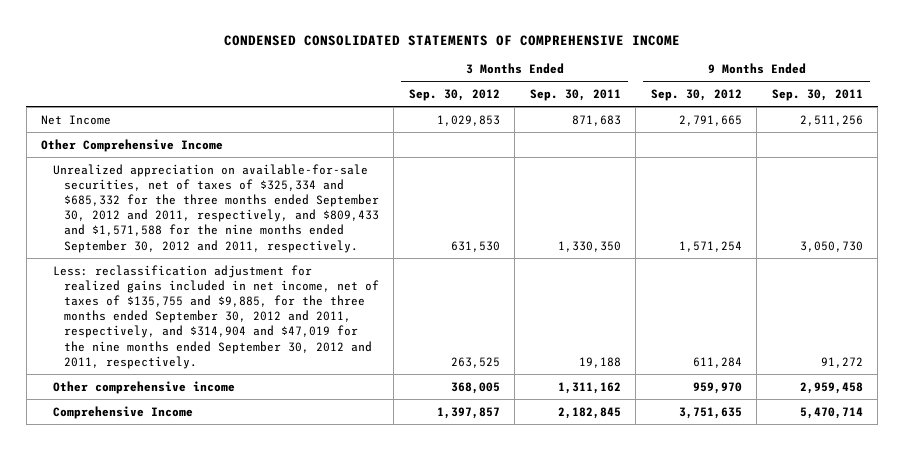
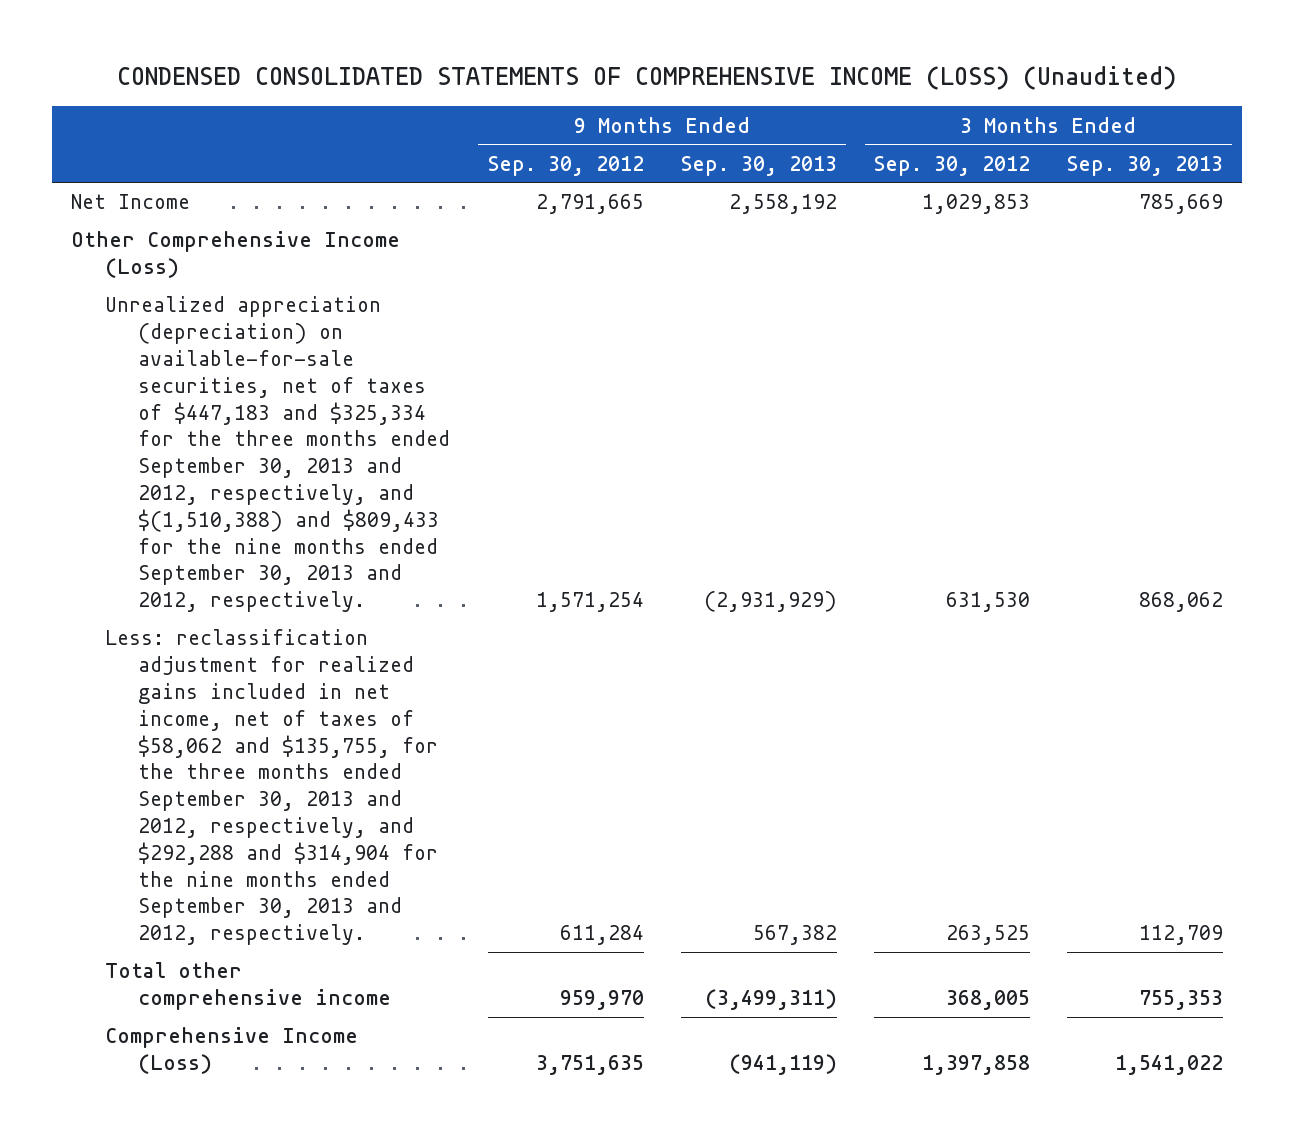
- CONDENSED CONSOLIDATED STATEMENTS OF COMPREHENSIVE INCOME
+ CONDENSED CONSOLIDATED STATEMENTS OF COMPREHENSIVE INCOME (LOSS) (Unaudited)
- | 3 Months Ended Sep. 30, 2012 | 3 Months Ended Sep. 30, 2011 | 9 Months Ended Sep. 30, 2012 | 9 Months Ended Sep. 30, 2011
+ | 9 Months Ended Sep. 30, 2012 | 9 Months Ended Sep. 30, 2013 | 3 Months Ended Sep. 30, 2012 | 3 Months Ended Sep. 30, 2013
- Other Comprehensive Income
- Unrealized appreciation on available-for-sale securities, net of taxes of $325,334 and $685,332 for the three months ended September 30, 2012 and 2011, respectively, and $809,433 and $1,571,588 for the nine months ended September 30, 2012 and 2011, respectively. | 631,530 | 1,330,350 | 1,571,254 | 3,050,730
- Less: reclassification adjustment for realized gains included in net income, net of taxes of $135,755 and $9,885, for the three months ended September 30, 2012 and 2011, respectively, and $314,904 and $47,019 for the nine months ended September 30, 2012 and 2011, respectively. | 263,525 | 19,188 | 611,284 | 91,272
- Other comprehensive income | 368,005 | 1,311,162 | 959,970 | 2,959,458
- Comprehensive Income | 1,397,857 | 2,182,845 | 3,751,635 | 5,470,714
+ Other Comprehensive Income (Loss)
+ Unrealized appreciation (depreciation) on available-for-sale securities, net of taxes of $447,183 and $325,334 for the three months ended September 30, 2013 and 2012, respectively, and $(1,510,388) and $809,433 for the nine months ended September 30, 2013 and 2012, respectively. | 1,571,254 | (2,931,929) | 631,530 | 868,062
+ Less: reclassification adjustment for realized gains included in net income, net of taxes of $58,062 and $135,755, for the three months ended September 30, 2013 and 2012, respectively, and $292,288 and $314,904 for the nine months ended September 30, 2013 and 2012, respectively. | 611,284 | 567,382 | 263,525 | 112,709
+ Total other comprehensive income | 959,970 | (3,499,311) | 368,005 | 755,353
+ Comprehensive Income (Loss) | 3,751,635 | (941,119) | 1,397,858 | 1,541,022

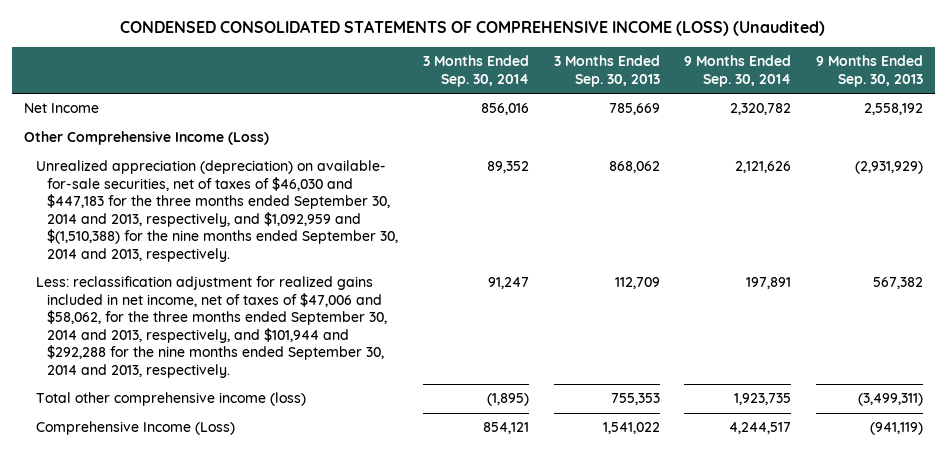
- | 9 Months Ended Sep. 30, 2012 | 9 Months Ended Sep. 30, 2013 | 3 Months Ended Sep. 30, 2012 | 3 Months Ended Sep. 30, 2013
+ | 3 Months Ended Sep. 30, 2014 | 3 Months Ended Sep. 30, 2013 | 9 Months Ended Sep. 30, 2014 | 9 Months Ended Sep. 30, 2013
- Unrealized appreciation (depreciation) on available-for-sale securities, net of taxes of $447,183 and $325,334 for the three months ended September 30, 2013 and 2012, respectively, and $(1,510,388) and $809,433 for the nine months ended September 30, 2013 and 2012, respectively. | 1,571,254 | (2,931,929) | 631,530 | 868,062
- Less: reclassification adjustment for realized gains included in net income, net of taxes of $58,062 and $135,755, for the three months ended September 30, 2013 and 2012, respectively, and $292,288 and $314,904 for the nine months ended September 30, 2013 and 2012, respectively. | 611,284 | 567,382 | 263,525 | 112,709
- Total other comprehensive income | 959,970 | (3,499,311) | 368,005 | 755,353
+ Unrealized appreciation (depreciation) on available- for-sale securities, net of taxes of $46,030 and $447,183 for the three months ended September 30, 2014 and 2013, respectively, and $1,092,959 and $(1,510,388) for the nine months ended September 30, 2014 and 2013, respectively. | 89,352 | 868,062 | 2,121,626 | (2,931,929)
+ Less: reclassification adjustment for realized gains included in net income, net of taxes of $47,006 and $58,062, for the three months ended September 30, 2014 and 2013, respectively, and $101,944 and $292,288 for the nine months ended September 30, 2014 and 2013, respectively. | 91,247 | 112,709 | 197,891 | 567,382
+ Total other comprehensive income (loss) | (1,895) | 755,353 | 1,923,735 | (3,499,311)

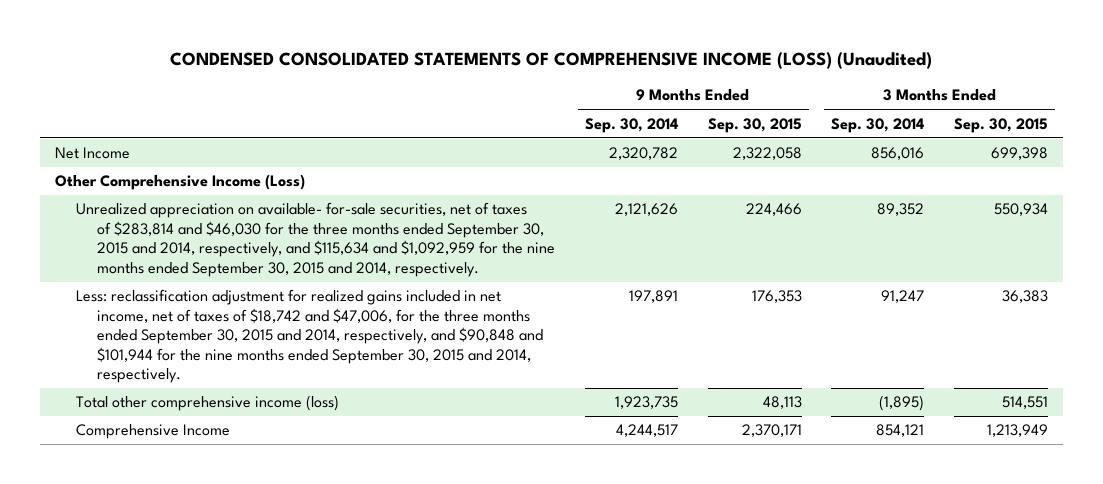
- | 3 Months Ended Sep. 30, 2014 | 3 Months Ended Sep. 30, 2013 | 9 Months Ended Sep. 30, 2014 | 9 Months Ended Sep. 30, 2013
+ | 9 Months Ended Sep. 30, 2014 | 9 Months Ended Sep. 30, 2015 | 3 Months Ended Sep. 30, 2014 | 3 Months Ended Sep. 30, 2015
- Unrealized appreciation (depreciation) on available- for-sale securities, net of taxes of $46,030 and $447,183 for the three months ended September 30, 2014 and 2013, respectively, and $1,092,959 and $(1,510,388) for the nine months ended September 30, 2014 and 2013, respectively. | 89,352 | 868,062 | 2,121,626 | (2,931,929)
- Less: reclassification adjustment for realized gains included in net income, net of taxes of $47,006 and $58,062, for the three months ended September 30, 2014 and 2013, respectively, and $101,944 and $292,288 for the nine months ended September 30, 2014 and 2013, respectively. | 91,247 | 112,709 | 197,891 | 567,382
+ Unrealized appreciation on available- for-sale securities, net of taxes of $283,814 and $46,030 for the three months ended September 30, 2015 and 2014, respectively, and $115,634 and $1,092,959 for the nine months ended September 30, 2015 and 2014, respectively. | 2,121,626 | 224,466 | 89,352 | 550,934
+ Less: reclassification adjustment for realized gains included in net income, net of taxes of $18,742 and $47,006, for the three months ended September 30, 2015 and 2014, respectively, and $90,848 and $101,944 for the nine months ended September 30, 2015 and 2014, respectively. | 197,891 | 176,353 | 91,247 | 36,383
- Comprehensive Income (Loss) | 854,121 | 1,541,022 | 4,244,517 | (941,119)
+ Comprehensive Income | 4,244,517 | 2,370,171 | 854,121 | 1,213,949

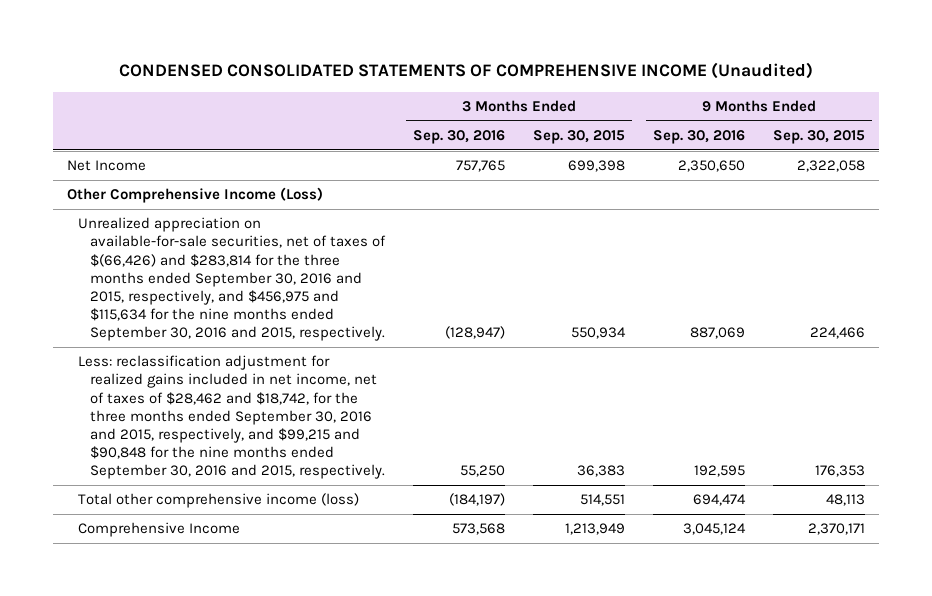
- CONDENSED CONSOLIDATED STATEMENTS OF COMPREHENSIVE INCOME (LOSS) (Unaudited)
+ CONDENSED CONSOLIDATED STATEMENTS OF COMPREHENSIVE INCOME (Unaudited)
- | 9 Months Ended Sep. 30, 2014 | 9 Months Ended Sep. 30, 2015 | 3 Months Ended Sep. 30, 2014 | 3 Months Ended Sep. 30, 2015
+ | 3 Months Ended Sep. 30, 2016 | 3 Months Ended Sep. 30, 2015 | 9 Months Ended Sep. 30, 2016 | 9 Months Ended Sep. 30, 2015
- Unrealized appreciation on available- for-sale securities, net of taxes of $283,814 and $46,030 for the three months ended September 30, 2015 and 2014, respectively, and $115,634 and $1,092,959 for the nine months ended September 30, 2015 and 2014, respectively. | 2,121,626 | 224,466 | 89,352 | 550,934
- Less: reclassification adjustment for realized gains included in net income, net of taxes of $18,742 and $47,006, for the three months ended September 30, 2015 and 2014, respectively, and $90,848 and $101,944 for the nine months ended September 30, 2015 and 2014, respectively. | 197,891 | 176,353 | 91,247 | 36,383
+ Unrealized appreciation on available-for-sale securities, net of taxes of $(66,426) and $283,814 for the three months ended September 30, 2016 and 2015, respectively, and $456,975 and $115,634 for the nine months ended September 30, 2016 and 2015, respectively. | (128,947) | 550,934 | 887,069 | 224,466
+ Less: reclassification adjustment for realized gains included in net income, net of taxes of $28,462 and $18,742, for the three months ended September 30, 2016 and 2015, respectively, and $99,215 and $90,848 for the nine months ended September 30, 2016 and 2015, respectively. | 55,250 | 36,383 | 192,595 | 176,353

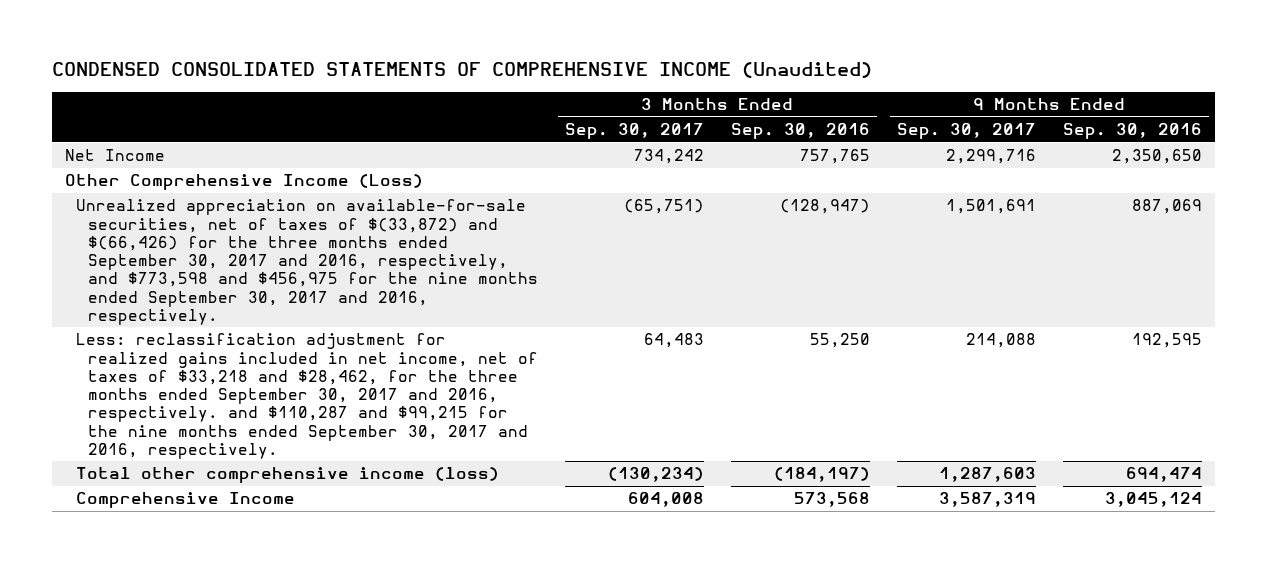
- | 3 Months Ended Sep. 30, 2016 | 3 Months Ended Sep. 30, 2015 | 9 Months Ended Sep. 30, 2016 | 9 Months Ended Sep. 30, 2015
+ | 3 Months Ended Sep. 30, 2017 | 3 Months Ended Sep. 30, 2016 | 9 Months Ended Sep. 30, 2017 | 9 Months Ended Sep. 30, 2016
- Unrealized appreciation on available-for-sale securities, net of taxes of $(66,426) and $283,814 for the three months ended September 30, 2016 and 2015, respectively, and $456,975 and $115,634 for the nine months ended September 30, 2016 and 2015, respectively. | (128,947) | 550,934 | 887,069 | 224,466
- Less: reclassification adjustment for realized gains included in net income, net of taxes of $28,462 and $18,742, for the three months ended September 30, 2016 and 2015, respectively, and $99,215 and $90,848 for the nine months ended September 30, 2016 and 2015, respectively. | 55,250 | 36,383 | 192,595 | 176,353
+ Unrealized appreciation on available-for-sale securities, net of taxes of $(33,872) and $(66,426) for the three months ended September 30, 2017 and 2016, respectively, and $773,598 and $456,975 for the nine months ended September 30, 2017 and 2016, respectively. | (65,751) | (128,947) | 1,501,691 | 887,069
+ Less: reclassification adjustment for realized gains included in net income, net of taxes of $33,218 and $28,462, for the three months ended September 30, 2017 and 2016, respectively. and $110,287 and $99,215 for the nine months ended September 30, 2017 and 2016, respectively. | 64,483 | 55,250 | 214,088 | 192,595

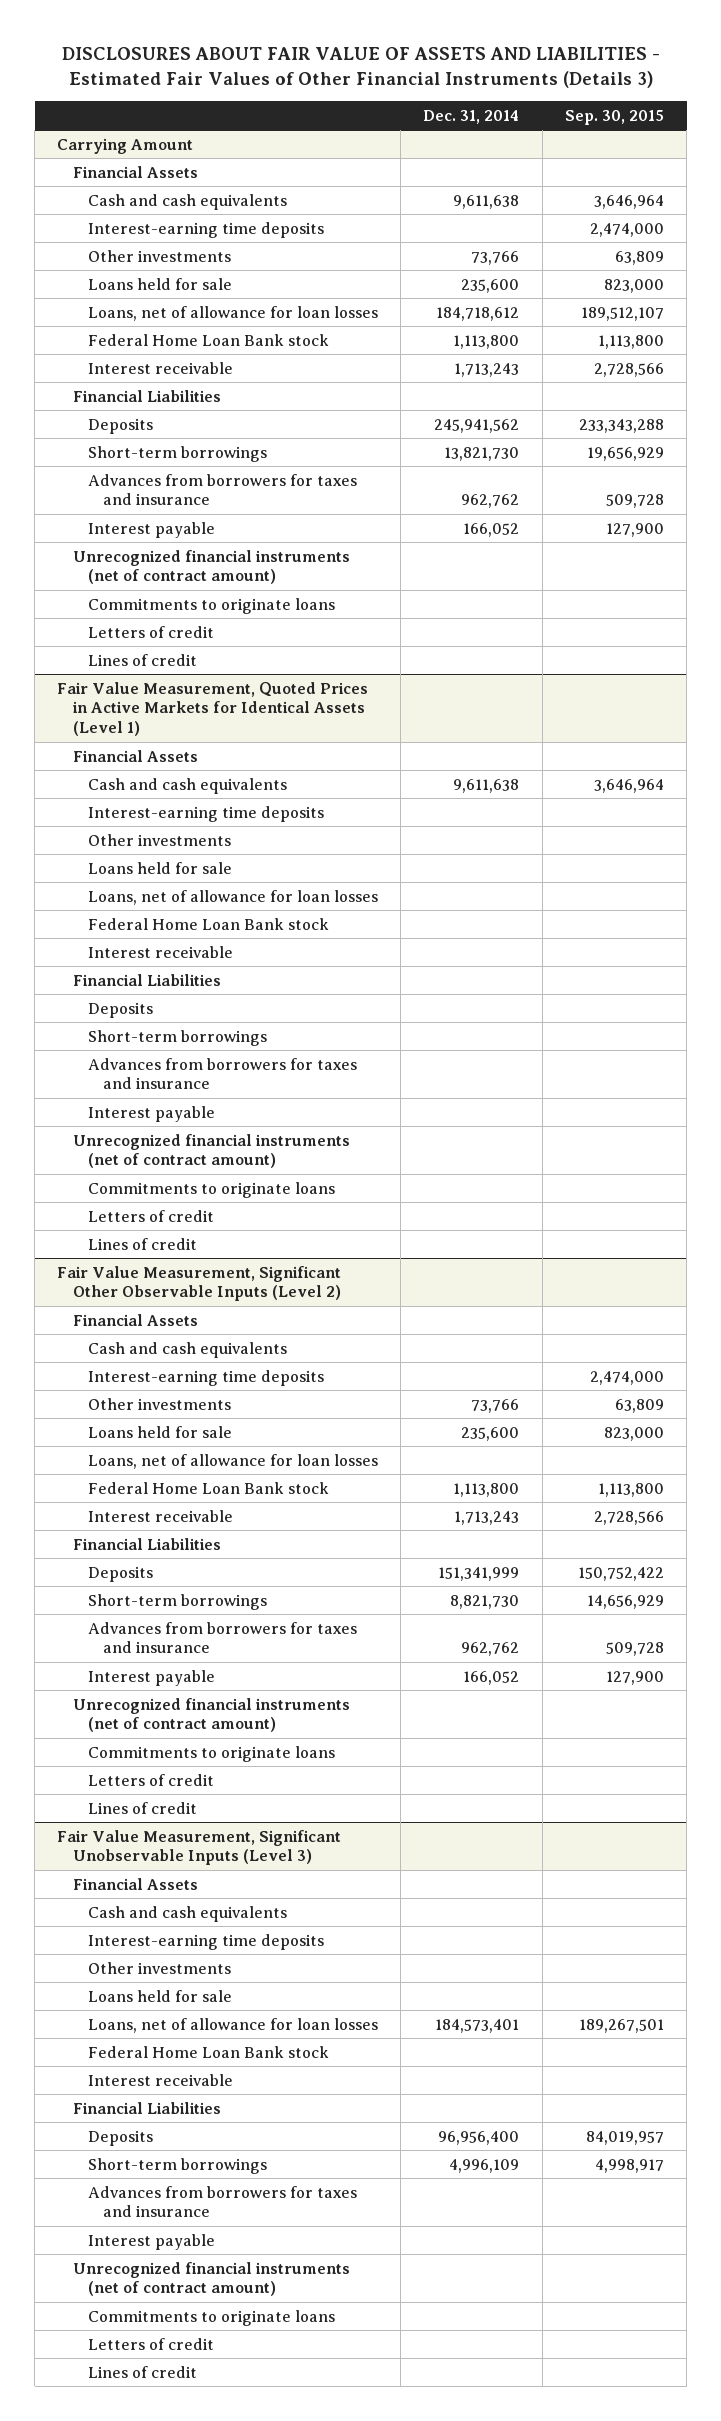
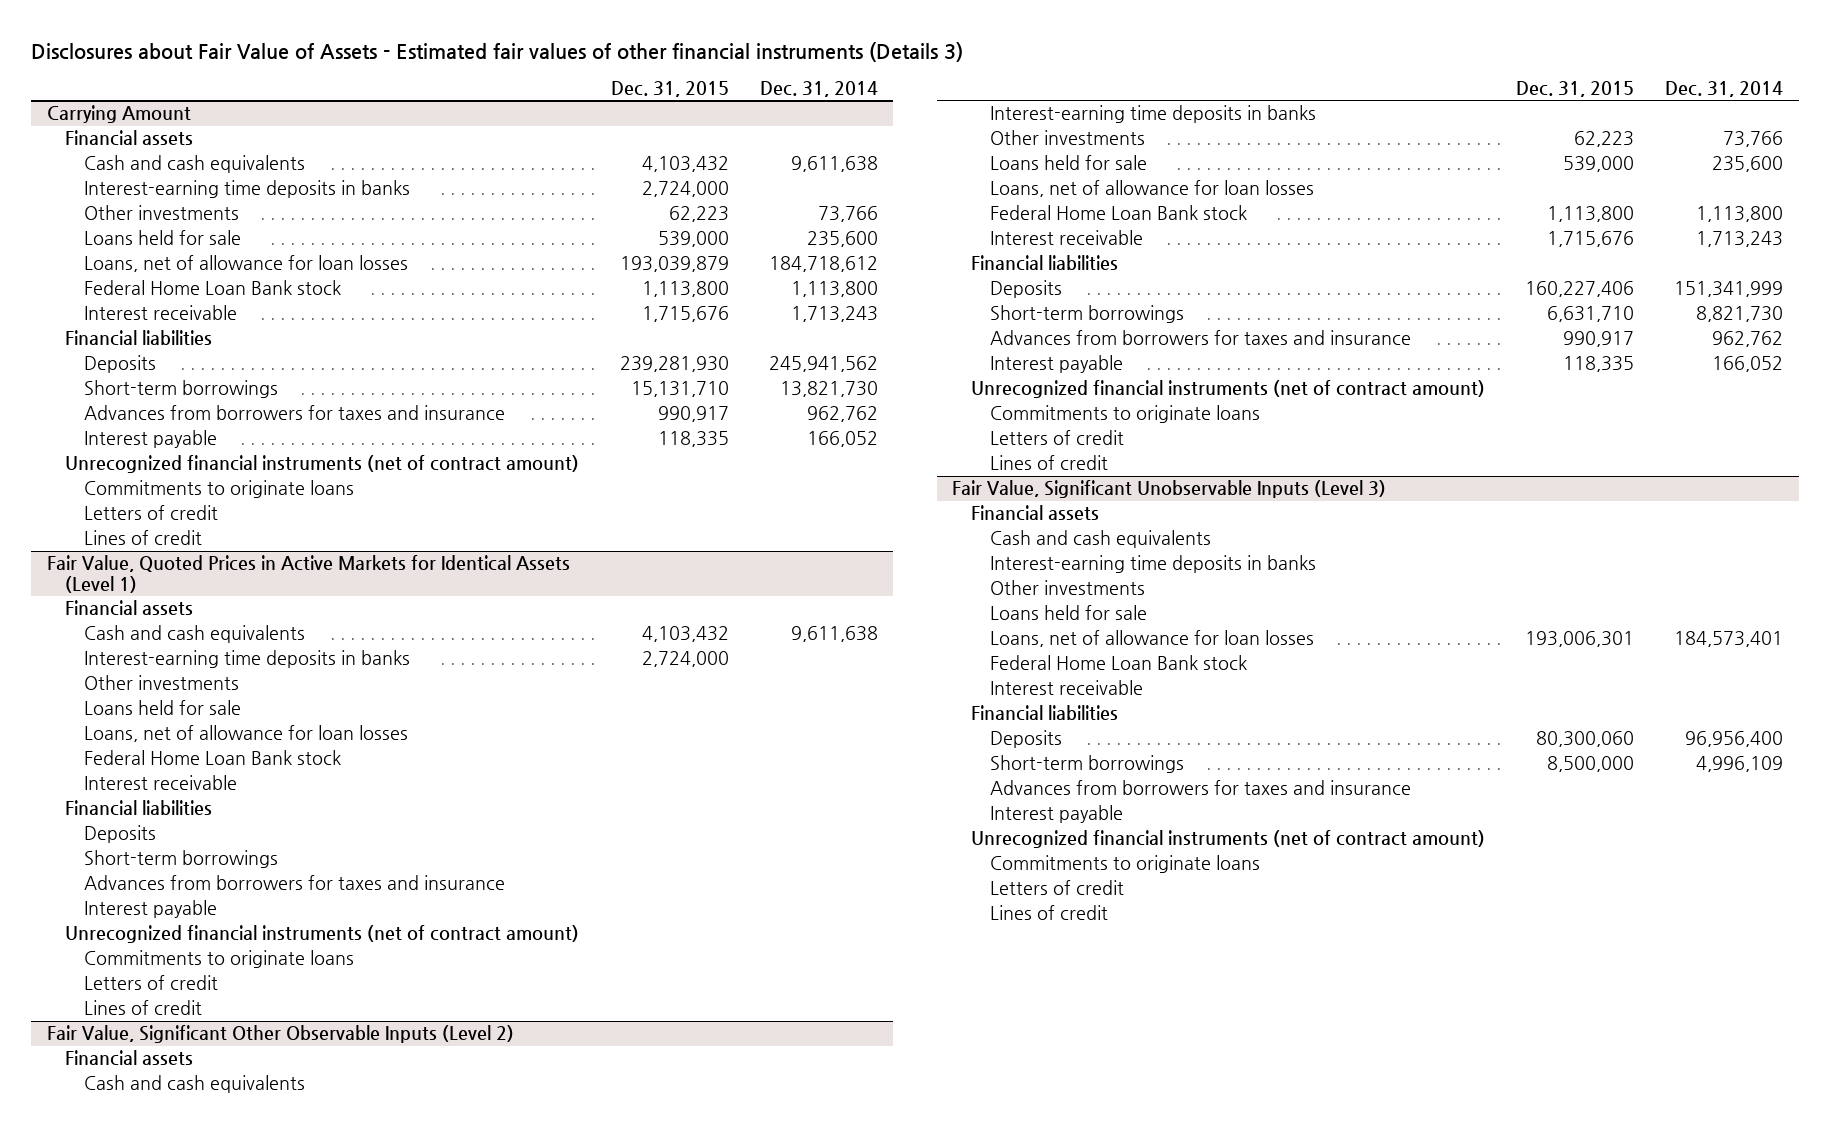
- DISCLOSURES ABOUT FAIR VALUE OF ASSETS AND LIABILITIES - Estimated Fair Values of Other Financial Instruments (Details 3)
+ Disclosures about Fair Value of Assets - Estimated fair values of other financial instruments (Details 3)
- | Dec. 31, 2014 | Sep. 30, 2015
+ | Dec. 31, 2015 | Dec. 31, 2014
@ Carrying Amount
- Financial Assets
+ Financial assets
- Interest-earning time deposits | | 2,474,000
+ Interest-earning time deposits in banks | 2,724,000 |
- Financial Liabilities
+ Financial liabilities
- Fair Value Measurement, Quoted Prices in Active Markets for Identical Assets (Level 1)
- Financial Assets
+ Fair Value, Quoted Prices in Active Markets for Identical Assets (Level 1)
+ Financial assets
- Interest-earning time deposits
+ Interest-earning time deposits in banks | 2,724,000 |
- Financial Liabilities
+ Financial liabilities
- Fair Value Measurement, Significant Other Observable Inputs (Level 2)
- Financial Assets
+ Fair Value, Significant Other Observable Inputs (Level 2)
+ Financial assets
- Interest-earning time deposits | | 2,474,000
+ Interest-earning time deposits in banks
- Financial Liabilities
+ Financial liabilities
- Fair Value Measurement, Significant Unobservable Inputs (Level 3)
- Financial Assets
+ Fair Value, Significant Unobservable Inputs (Level 3)
+ Financial assets
- Interest-earning time deposits
+ Interest-earning time deposits in banks
- Financial Liabilities
+ Financial liabilities

